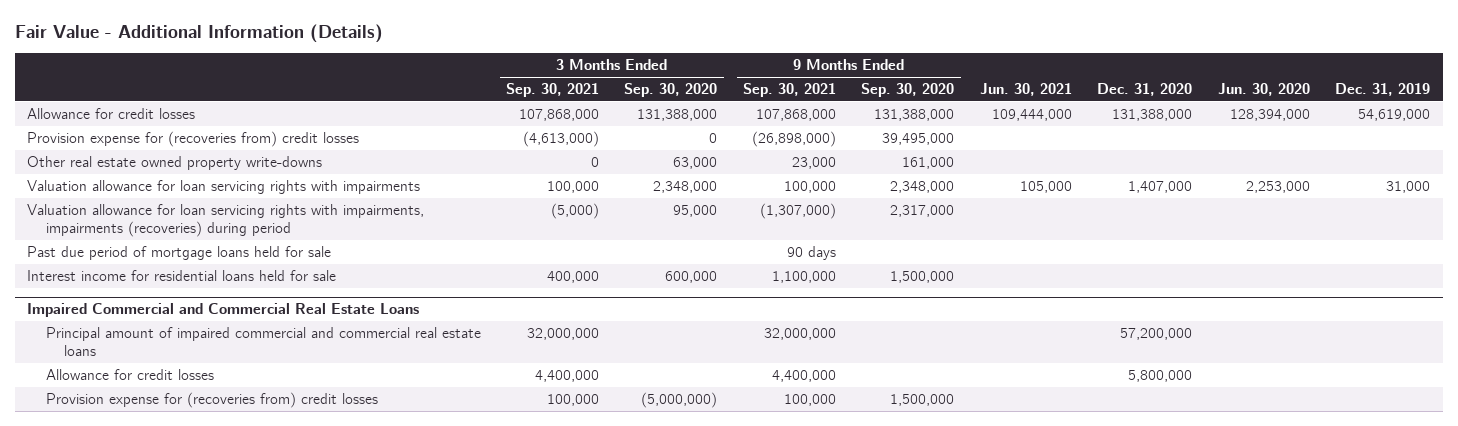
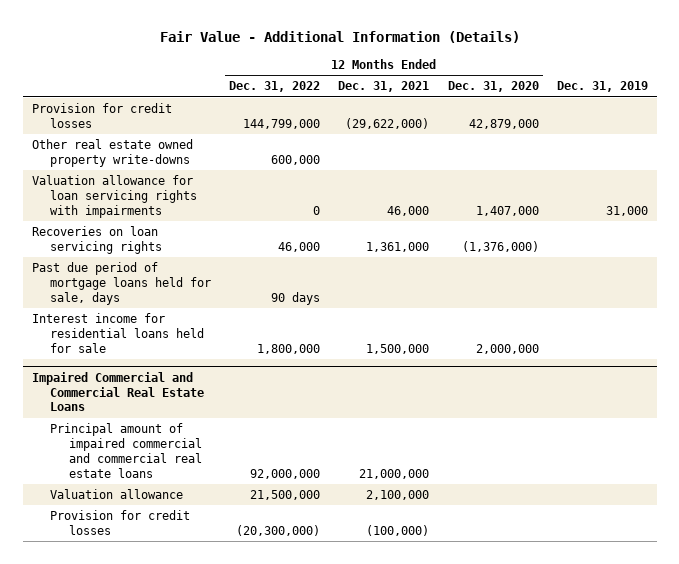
- | 3 Months Ended Sep. 30, 2021 | 3 Months Ended Sep. 30, 2020 | 9 Months Ended Sep. 30, 2021 | 9 Months Ended Sep. 30, 2020 | Jun. 30, 2021 | Dec. 31, 2020 | Jun. 30, 2020 | Dec. 31, 2019
+ | 12 Months Ended Dec. 31, 2022 | 12 Months Ended Dec. 31, 2021 | 12 Months Ended Dec. 31, 2020 | Dec. 31, 2019
- Allowance for credit losses | 107,868,000 | 131,388,000 | 107,868,000 | 131,388,000 | 109,444,000 | 131,388,000 | 128,394,000 | 54,619,000
- Provision expense for (recoveries from) credit losses | (4,613,000) | 0 | (26,898,000) | 39,495,000 | | | |
+ Provision for credit losses | 144,799,000 | (29,622,000) | 42,879,000 |
- Valuation allowance for loan servicing rights with impairments, impairments (recoveries) during period | (5,000) | 95,000 | (1,307,000) | 2,317,000 | | | |
- Past due period of mortgage loans held for sale | | | 90 days | | | | |
+ Recoveries on loan servicing rights | 46,000 | 1,361,000 | (1,376,000) |
+ Past due period of mortgage loans held for sale, days | 90 days | | |
@ Impaired Commercial and Commercial Real Estate Loans
- Allowance for credit losses | 4,400,000 | | 4,400,000 | | | 5,800,000 | |
- Provision expense for (recoveries from) credit losses | 100,000 | (5,000,000) | 100,000 | 1,500,000 | | | |
+ Valuation allowance | 21,500,000 | 2,100,000 | |
+ Provision for credit losses | (20,300,000) | (100,000) | |

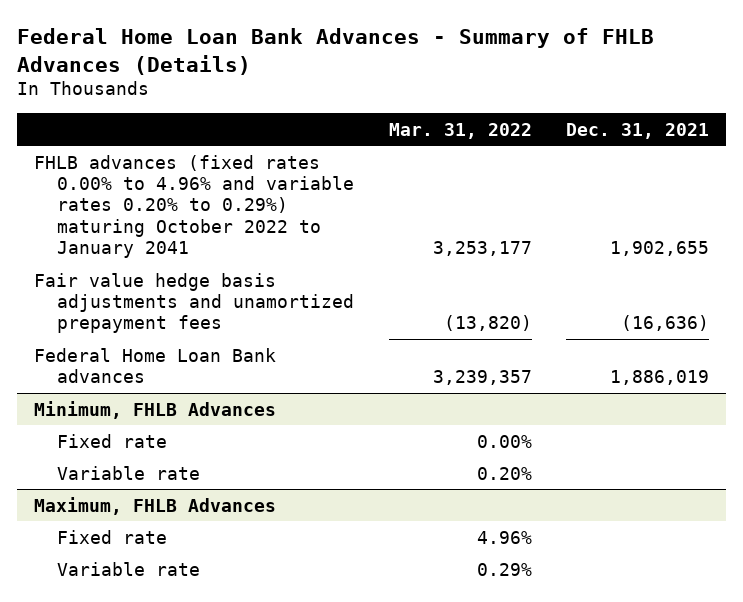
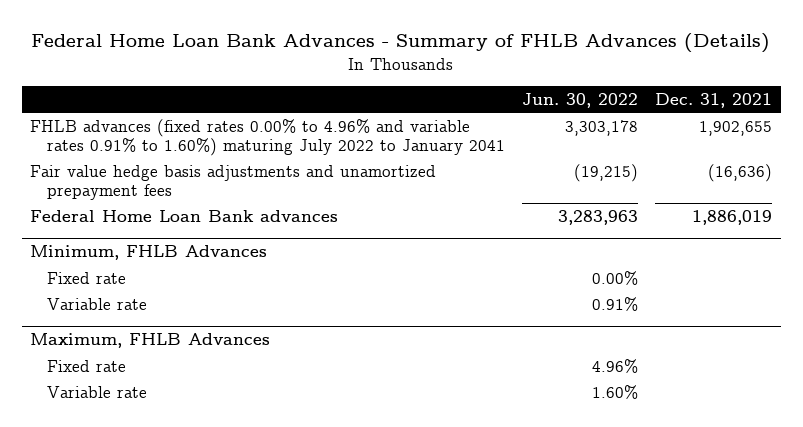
- | Mar. 31, 2022 | Dec. 31, 2021
+ | Jun. 30, 2022 | Dec. 31, 2021
- FHLB advances (fixed rates 0.00% to 4.96% and variable rates 0.20% to 0.29%) maturing October 2022 to January 2041 | 3,253,177 | 1,902,655
+ FHLB advances (fixed rates 0.00% to 4.96% and variable rates 0.91% to 1.60%) maturing July 2022 to January 2041 | 3,303,178 | 1,902,655

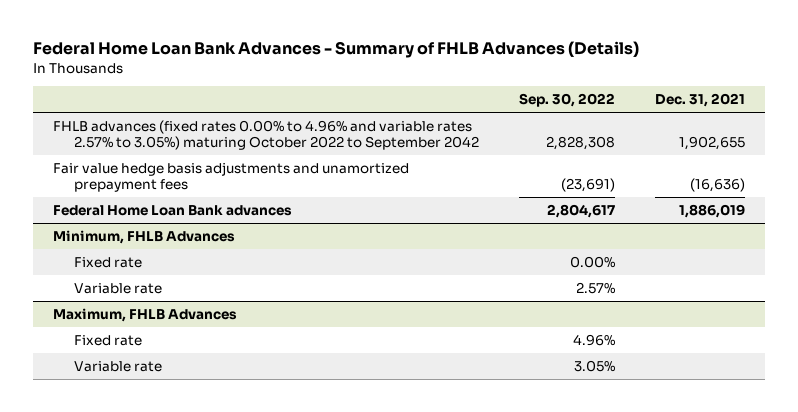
- | Jun. 30, 2022 | Dec. 31, 2021
+ | Sep. 30, 2022 | Dec. 31, 2021
- FHLB advances (fixed rates 0.00% to 4.96% and variable rates 0.91% to 1.60%) maturing July 2022 to January 2041 | 3,303,178 | 1,902,655
+ FHLB advances (fixed rates 0.00% to 4.96% and variable rates 2.57% to 3.05%) maturing October 2022 to September 2042 | 2,828,308 | 1,902,655

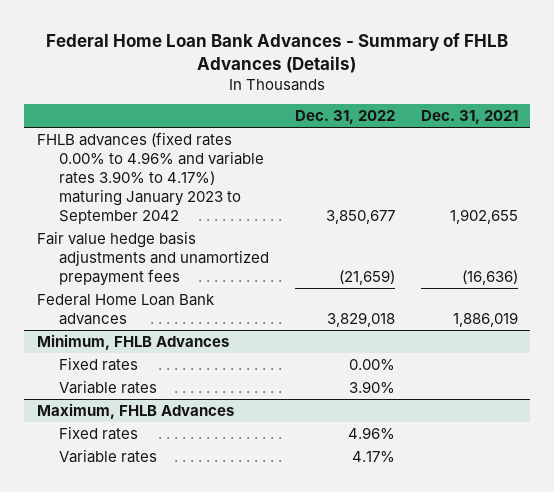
- | Sep. 30, 2022 | Dec. 31, 2021
+ | Dec. 31, 2022 | Dec. 31, 2021
- FHLB advances (fixed rates 0.00% to 4.96% and variable rates 2.57% to 3.05%) maturing October 2022 to September 2042 | 2,828,308 | 1,902,655
+ FHLB advances (fixed rates 0.00% to 4.96% and variable rates 3.90% to 4.17%) maturing January 2023 to September 2042 | 3,850,677 | 1,902,655
@ Minimum, FHLB Advances
- Fixed rate | 0.00% |
- Variable rate | 2.57% |
+ Fixed rates | 0.00% |
+ Variable rates | 3.90% |
@ Maximum, FHLB Advances
- Fixed rate | 4.96% |
- Variable rate | 3.05% |
+ Fixed rates | 4.96% |
+ Variable rates | 4.17% |

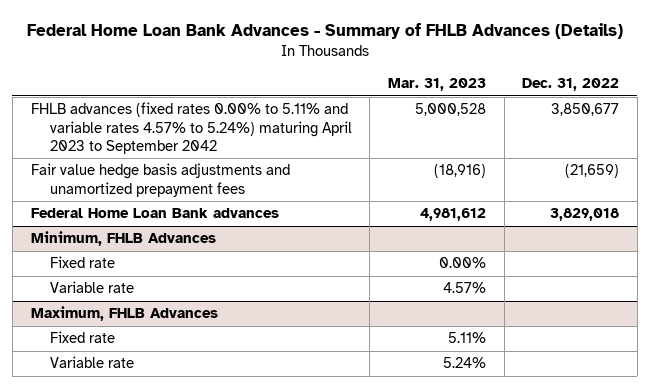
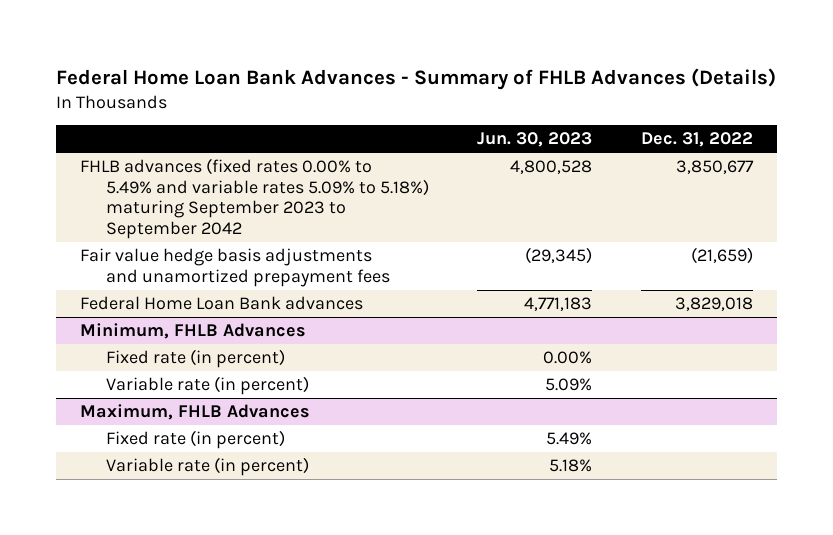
- | Mar. 31, 2023 | Dec. 31, 2022
+ | Jun. 30, 2023 | Dec. 31, 2022
- FHLB advances (fixed rates 0.00% to 5.11% and variable rates 4.57% to 5.24%) maturing April 2023 to September 2042 | 5,000,528 | 3,850,677
+ FHLB advances (fixed rates 0.00% to 5.49% and variable rates 5.09% to 5.18%) maturing September 2023 to September 2042 | 4,800,528 | 3,850,677
@ Minimum, FHLB Advances
- Fixed rate | 0.00% |
- Variable rate | 4.57% |
+ Fixed rate (in percent) | 0.00% |
+ Variable rate (in percent) | 5.09% |
@ Maximum, FHLB Advances
- Fixed rate | 5.11% |
- Variable rate | 5.24% |
+ Fixed rate (in percent) | 5.49% |
+ Variable rate (in percent) | 5.18% |

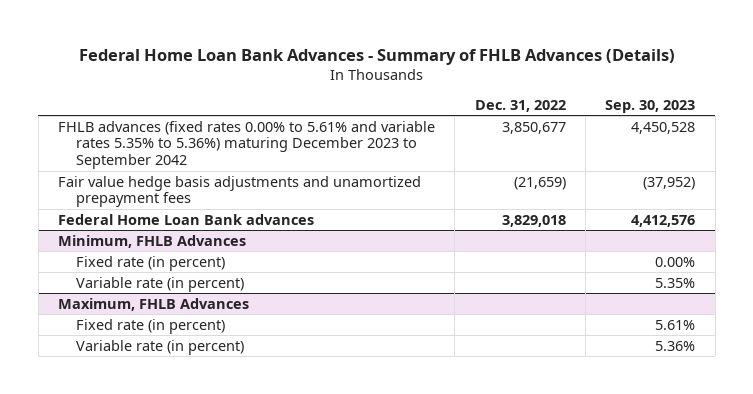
- | Jun. 30, 2023 | Dec. 31, 2022
+ | Dec. 31, 2022 | Sep. 30, 2023
- FHLB advances (fixed rates 0.00% to 5.49% and variable rates 5.09% to 5.18%) maturing September 2023 to September 2042 | 4,800,528 | 3,850,677
+ FHLB advances (fixed rates 0.00% to 5.61% and variable rates 5.35% to 5.36%) maturing December 2023 to September 2042 | 3,850,677 | 4,450,528

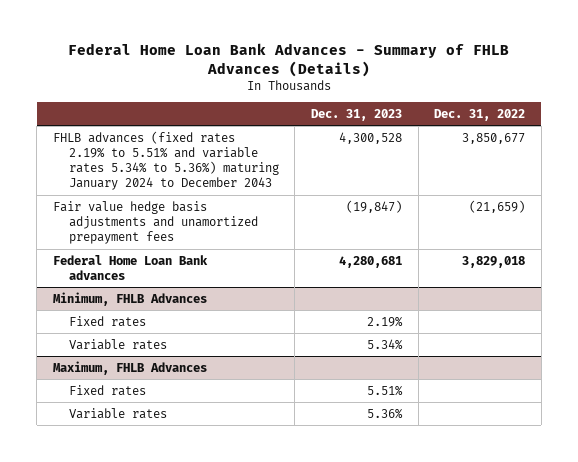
- | Dec. 31, 2022 | Sep. 30, 2023
+ | Dec. 31, 2023 | Dec. 31, 2022
- FHLB advances (fixed rates 0.00% to 5.61% and variable rates 5.35% to 5.36%) maturing December 2023 to September 2042 | 3,850,677 | 4,450,528
+ FHLB advances (fixed rates 2.19% to 5.51% and variable rates 5.34% to 5.36%) maturing January 2024 to December 2043 | 4,300,528 | 3,850,677
@ Minimum, FHLB Advances
- Fixed rate (in percent) | | 0.00%
- Variable rate (in percent) | | 5.35%
+ Fixed rates | 2.19% |
+ Variable rates | 5.34% |
@ Maximum, FHLB Advances
- Fixed rate (in percent) | | 5.61%
- Variable rate (in percent) | | 5.36%
+ Fixed rates | 5.51% |
+ Variable rates | 5.36% |

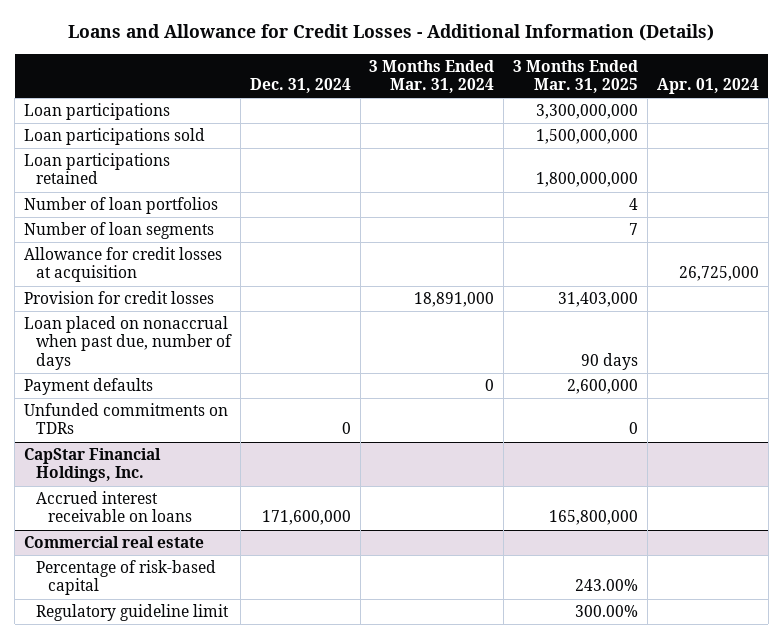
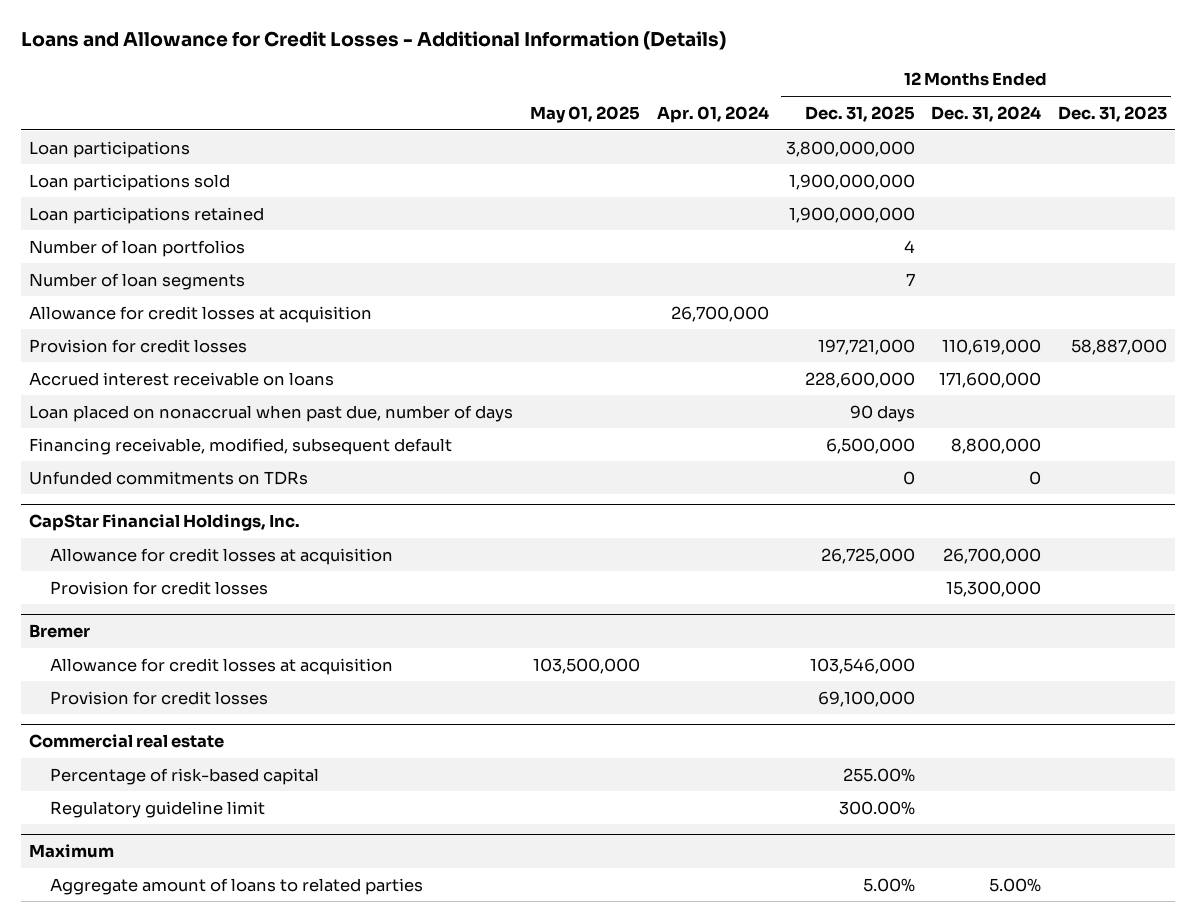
- | Dec. 31, 2024 | 3 Months Ended Mar. 31, 2024 | 3 Months Ended Mar. 31, 2025 | Apr. 01, 2024
+ | May 01, 2025 | Apr. 01, 2024 | 12 Months Ended Dec. 31, 2025 | 12 Months Ended Dec. 31, 2024 | 12 Months Ended Dec. 31, 2023
- Allowance for credit losses at acquisition | | | | 26,725,000
+ Allowance for credit losses at acquisition | | 26,700,000 | | |
+ Accrued interest receivable on loans | | | 228,600,000 | 171,600,000 |
- Payment defaults | | 0 | 2,600,000 |
+ Financing receivable, modified, subsequent default | | | 6,500,000 | 8,800,000 |
@ CapStar Financial Holdings, Inc.
- Accrued interest receivable on loans | 171,600,000 | | 165,800,000 |
+ Allowance for credit losses at acquisition | | | 26,725,000 | 26,700,000 |
+ Provision for credit losses | | | | 15,300,000 |
+ Bremer
+ Allowance for credit losses at acquisition | 103,500,000 | | 103,546,000 | |
+ Provision for credit losses | | | 69,100,000 | |
+ Maximum
+ Aggregate amount of loans to related parties | | | 5.00% | 5.00% |

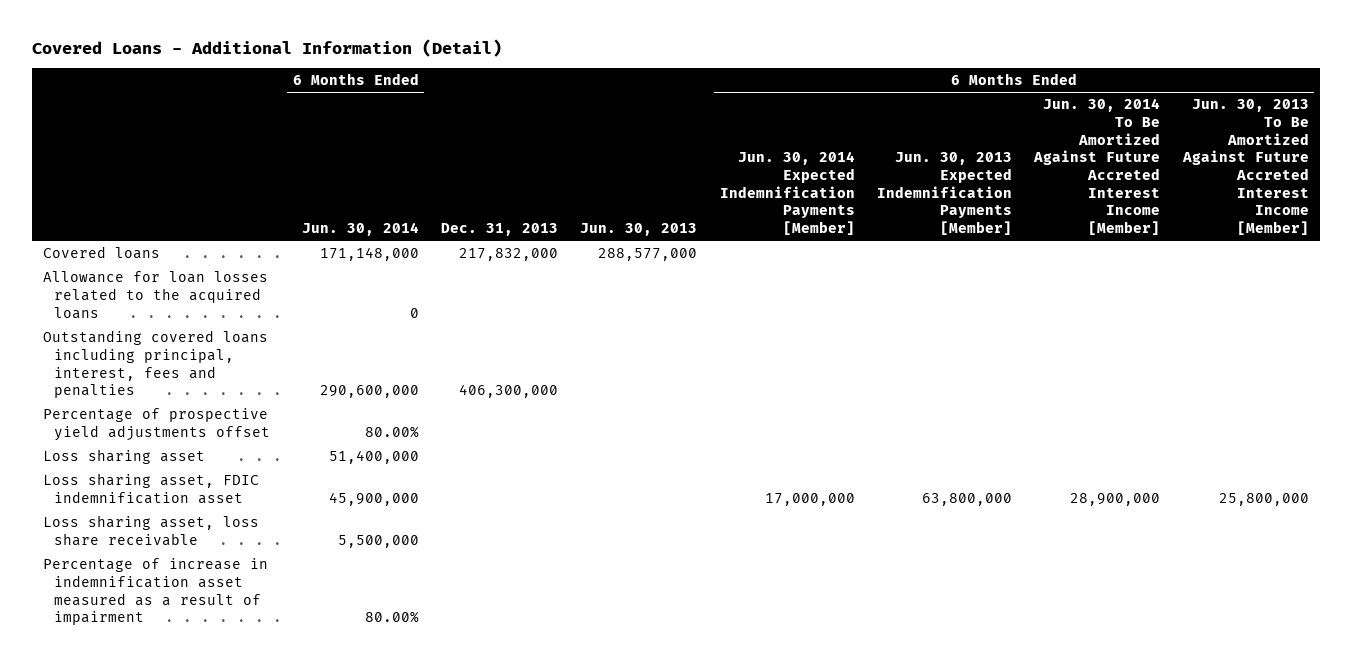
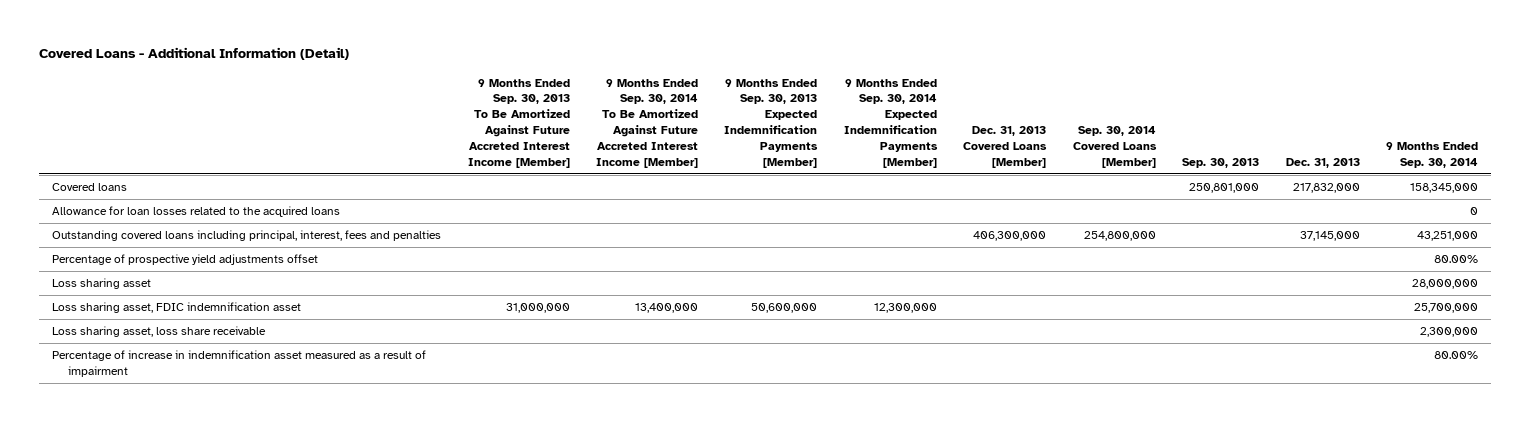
- | 6 Months Ended Jun. 30, 2014 | Dec. 31, 2013 | Jun. 30, 2013 | 6 Months Ended Jun. 30, 2014 Expected Indemnification Payments [Member] | 6 Months Ended Jun. 30, 2013 Expected Indemnification Payments [Member] | 6 Months Ended Jun. 30, 2014 To Be Amortized Against Future Accreted Interest Income [Member] | 6 Months Ended Jun. 30, 2013 To Be Amortized Against Future Accreted Interest Income [Member]
+ | 9 Months Ended Sep. 30, 2013 To Be Amortized Against Future Accreted Interest Income [Member] | 9 Months Ended Sep. 30, 2014 To Be Amortized Against Future Accreted Interest Income [Member] | 9 Months Ended Sep. 30, 2013 Expected Indemnification Payments [Member] | 9 Months Ended Sep. 30, 2014 Expected Indemnification Payments [Member] | Dec. 31, 2013 Covered Loans [Member] | Sep. 30, 2014 Covered Loans [Member] | Sep. 30, 2013 | Dec. 31, 2013 | 9 Months Ended Sep. 30, 2014
- Outstanding covered loans including principal, interest, fees and penalties | 290,600,000 | 406,300,000 | | | | |
+ Outstanding covered loans including principal, interest, fees and penalties | | | | | 406,300,000 | 254,800,000 | | 37,145,000 | 43,251,000

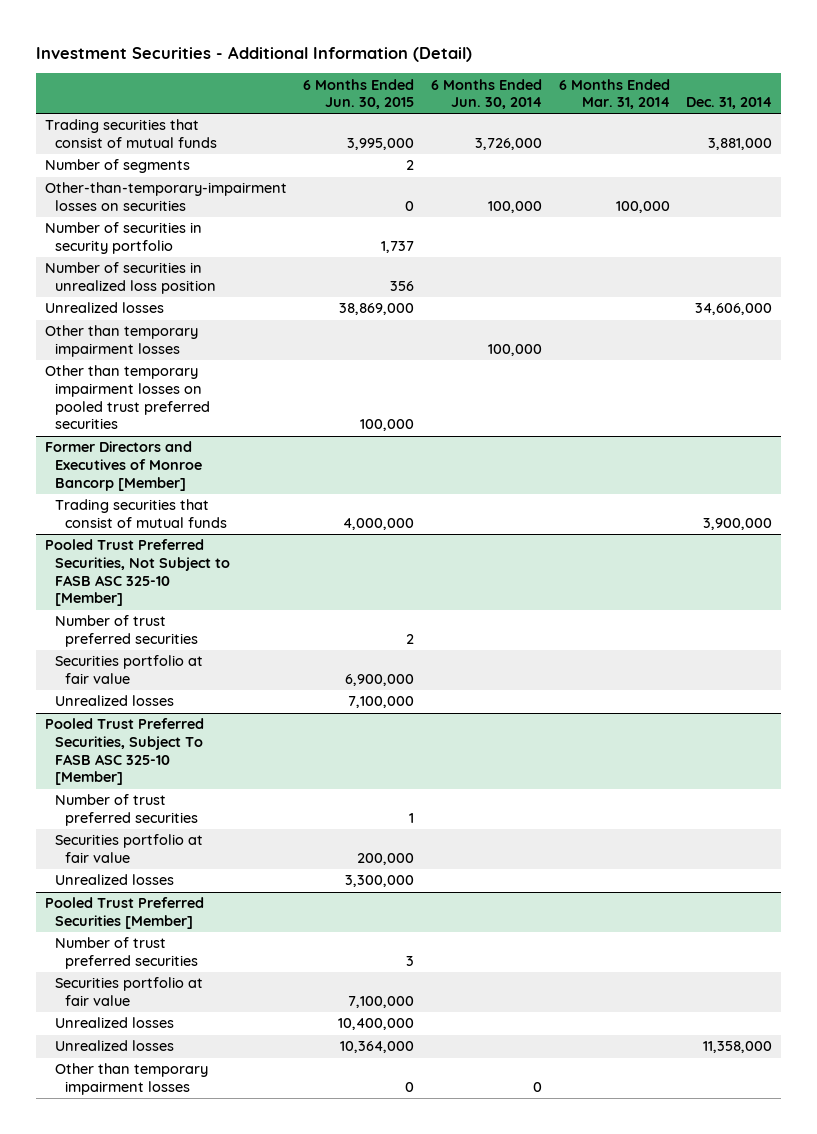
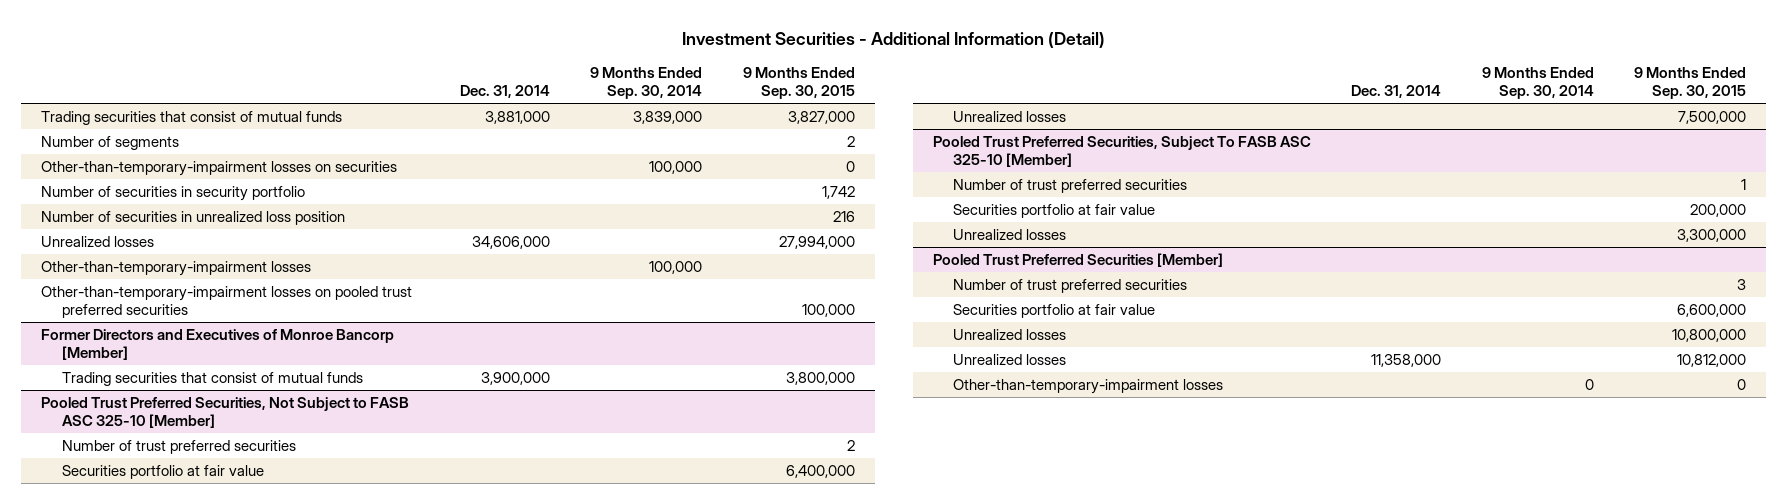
- | 6 Months Ended Jun. 30, 2015 | 6 Months Ended Jun. 30, 2014 | 6 Months Ended Mar. 31, 2014 | Dec. 31, 2014
+ | Dec. 31, 2014 | 9 Months Ended Sep. 30, 2014 | 9 Months Ended Sep. 30, 2015
- Other than temporary impairment losses | | 100,000 | |
- Other than temporary impairment losses on pooled trust preferred securities | 100,000 | | |
+ Other-than-temporary-impairment losses | | 100,000 |
+ Other-than-temporary-impairment losses on pooled trust preferred securities | | | 100,000
@ Pooled Trust Preferred Securities [Member]
- Other than temporary impairment losses | 0 | 0 | |
+ Other-than-temporary-impairment losses | | 0 | 0

